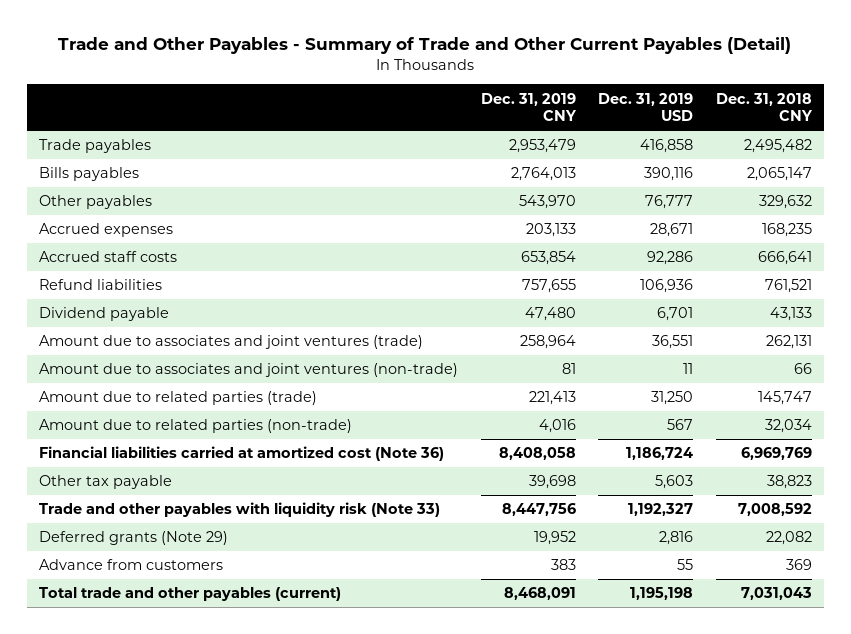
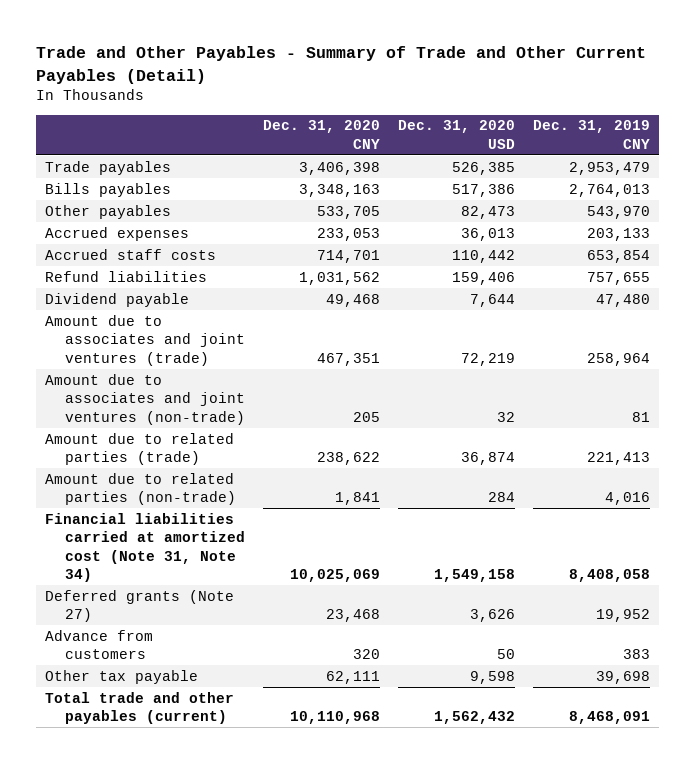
- | Dec. 31, 2019 CNY | Dec. 31, 2019 USD | Dec. 31, 2018 CNY
+ | Dec. 31, 2020 CNY | Dec. 31, 2020 USD | Dec. 31, 2019 CNY
- Financial liabilities carried at amortized cost (Note 36) | 8,408,058 | 1,186,724 | 6,969,769
- Trade and other payables with liquidity risk (Note 33) | 8,447,756 | 1,192,327 | 7,008,592
- Deferred grants (Note 29) | 19,952 | 2,816 | 22,082
+ Financial liabilities carried at amortized cost (Note 31, Note 34) | 10,025,069 | 1,549,158 | 8,408,058
+ Deferred grants (Note 27) | 23,468 | 3,626 | 19,952
moved down: Other tax payable | 62,111 | 9,598 | 39,698

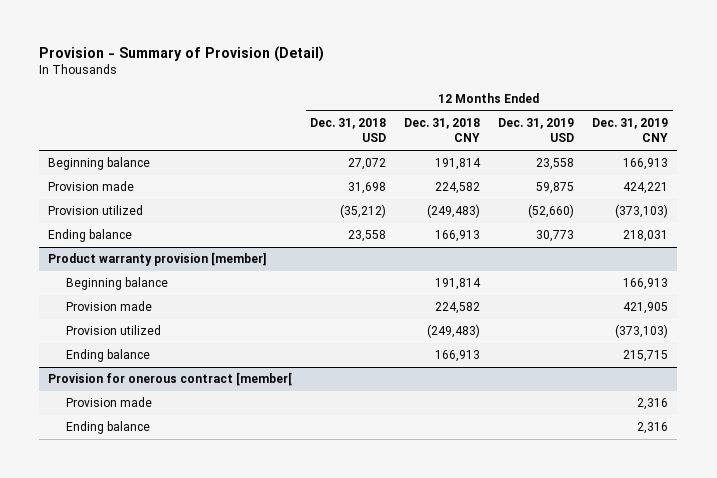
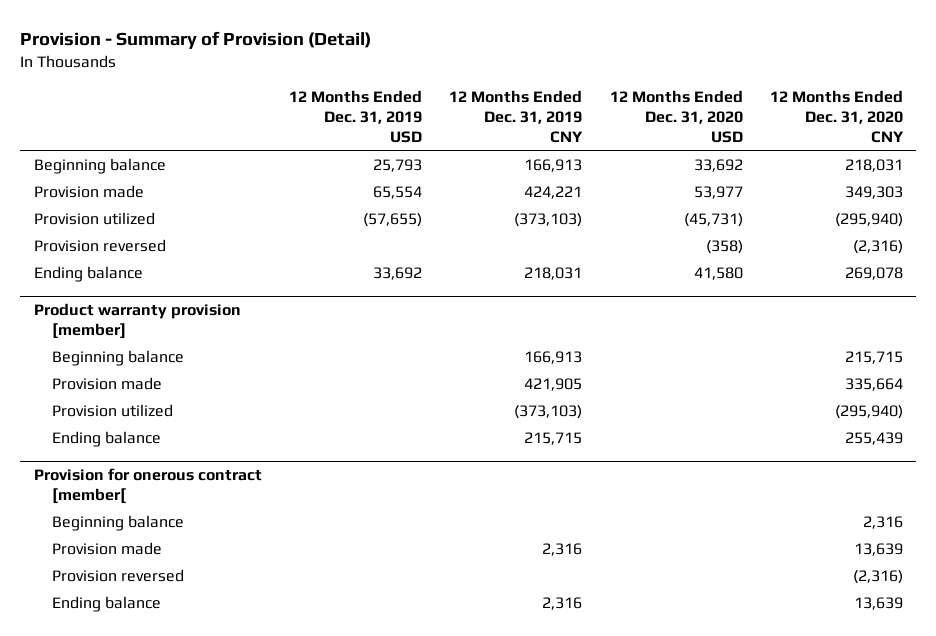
- | 12 Months Ended Dec. 31, 2018 USD | 12 Months Ended Dec. 31, 2018 CNY | 12 Months Ended Dec. 31, 2019 USD | 12 Months Ended Dec. 31, 2019 CNY
+ | 12 Months Ended Dec. 31, 2019 USD | 12 Months Ended Dec. 31, 2019 CNY | 12 Months Ended Dec. 31, 2020 USD | 12 Months Ended Dec. 31, 2020 CNY
- Beginning balance | 27,072 | 191,814 | 23,558 | 166,913
- Provision made | 31,698 | 224,582 | 59,875 | 424,221
- Provision utilized | (35,212) | (249,483) | (52,660) | (373,103)
- Ending balance | 23,558 | 166,913 | 30,773 | 218,031
+ Beginning balance | 25,793 | 166,913 | 33,692 | 218,031
+ Provision made | 65,554 | 424,221 | 53,977 | 349,303
+ Provision utilized | (57,655) | (373,103) | (45,731) | (295,940)
+ Provision reversed | | | (358) | (2,316)
+ Ending balance | 33,692 | 218,031 | 41,580 | 269,078
@ Provision for onerous contract [member[
+ Beginning balance | | | | 2,316
+ Provision reversed | | | | (2,316)

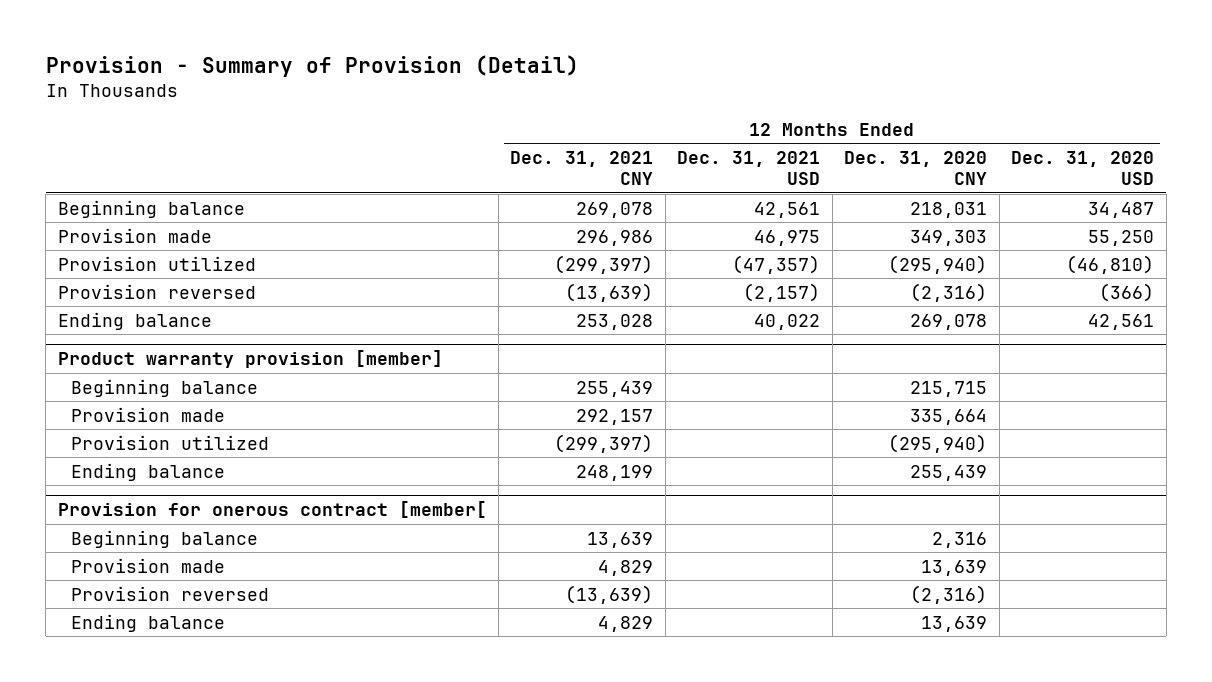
- | 12 Months Ended Dec. 31, 2019 USD | 12 Months Ended Dec. 31, 2019 CNY | 12 Months Ended Dec. 31, 2020 USD | 12 Months Ended Dec. 31, 2020 CNY
+ | 12 Months Ended Dec. 31, 2021 CNY | 12 Months Ended Dec. 31, 2021 USD | 12 Months Ended Dec. 31, 2020 CNY | 12 Months Ended Dec. 31, 2020 USD
- Beginning balance | 25,793 | 166,913 | 33,692 | 218,031
- Provision made | 65,554 | 424,221 | 53,977 | 349,303
- Provision utilized | (57,655) | (373,103) | (45,731) | (295,940)
- Provision reversed | | | (358) | (2,316)
- Ending balance | 33,692 | 218,031 | 41,580 | 269,078
+ Beginning balance | 269,078 | 42,561 | 218,031 | 34,487
+ Provision made | 296,986 | 46,975 | 349,303 | 55,250
+ Provision utilized | (299,397) | (47,357) | (295,940) | (46,810)
+ Provision reversed | (13,639) | (2,157) | (2,316) | (366)
+ Ending balance | 253,028 | 40,022 | 269,078 | 42,561

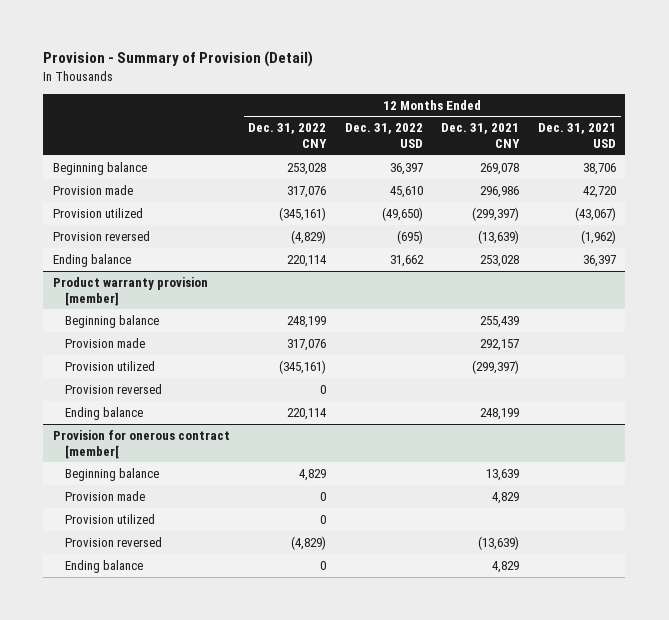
- | 12 Months Ended Dec. 31, 2021 CNY | 12 Months Ended Dec. 31, 2021 USD | 12 Months Ended Dec. 31, 2020 CNY | 12 Months Ended Dec. 31, 2020 USD
+ | 12 Months Ended Dec. 31, 2022 CNY | 12 Months Ended Dec. 31, 2022 USD | 12 Months Ended Dec. 31, 2021 CNY | 12 Months Ended Dec. 31, 2021 USD
- Beginning balance | 269,078 | 42,561 | 218,031 | 34,487
- Provision made | 296,986 | 46,975 | 349,303 | 55,250
- Provision utilized | (299,397) | (47,357) | (295,940) | (46,810)
- Provision reversed | (13,639) | (2,157) | (2,316) | (366)
- Ending balance | 253,028 | 40,022 | 269,078 | 42,561
+ Beginning balance | 253,028 | 36,397 | 269,078 | 38,706
+ Provision made | 317,076 | 45,610 | 296,986 | 42,720
+ Provision utilized | (345,161) | (49,650) | (299,397) | (43,067)
+ Provision reversed | (4,829) | (695) | (13,639) | (1,962)
+ Ending balance | 220,114 | 31,662 | 253,028 | 36,397
@ Product warranty provision [member]
+ Provision reversed | 0 | | |
@ Provision for onerous contract [member[
+ Provision utilized | 0 | | |

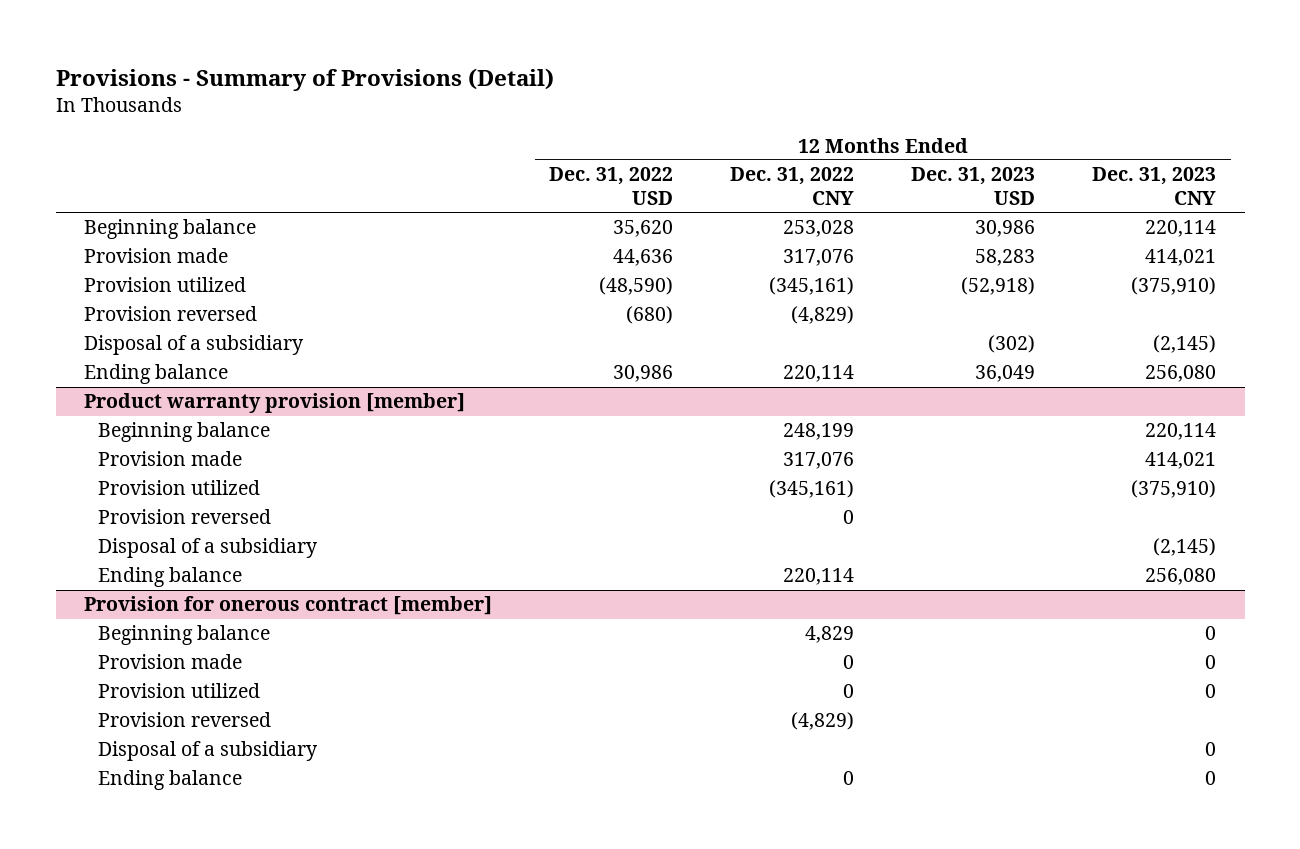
- Provision - Summary of Provision (Detail)
+ Provisions - Summary of Provisions (Detail)
- | 12 Months Ended Dec. 31, 2022 CNY | 12 Months Ended Dec. 31, 2022 USD | 12 Months Ended Dec. 31, 2021 CNY | 12 Months Ended Dec. 31, 2021 USD
+ | 12 Months Ended Dec. 31, 2022 USD | 12 Months Ended Dec. 31, 2022 CNY | 12 Months Ended Dec. 31, 2023 USD | 12 Months Ended Dec. 31, 2023 CNY
- Beginning balance | 253,028 | 36,397 | 269,078 | 38,706
- Provision made | 317,076 | 45,610 | 296,986 | 42,720
- Provision utilized | (345,161) | (49,650) | (299,397) | (43,067)
- Provision reversed | (4,829) | (695) | (13,639) | (1,962)
- Ending balance | 220,114 | 31,662 | 253,028 | 36,397
+ Beginning balance | 35,620 | 253,028 | 30,986 | 220,114
+ Provision made | 44,636 | 317,076 | 58,283 | 414,021
+ Provision utilized | (48,590) | (345,161) | (52,918) | (375,910)
+ Provision reversed | (680) | (4,829) | |
+ Disposal of a subsidiary | | | (302) | (2,145)
+ Ending balance | 30,986 | 220,114 | 36,049 | 256,080
@ Product warranty provision [member]
+ Disposal of a subsidiary | | | | (2,145)
- Provision for onerous contract [member[
+ Provision for onerous contract [member]
+ Disposal of a subsidiary | | | | 0

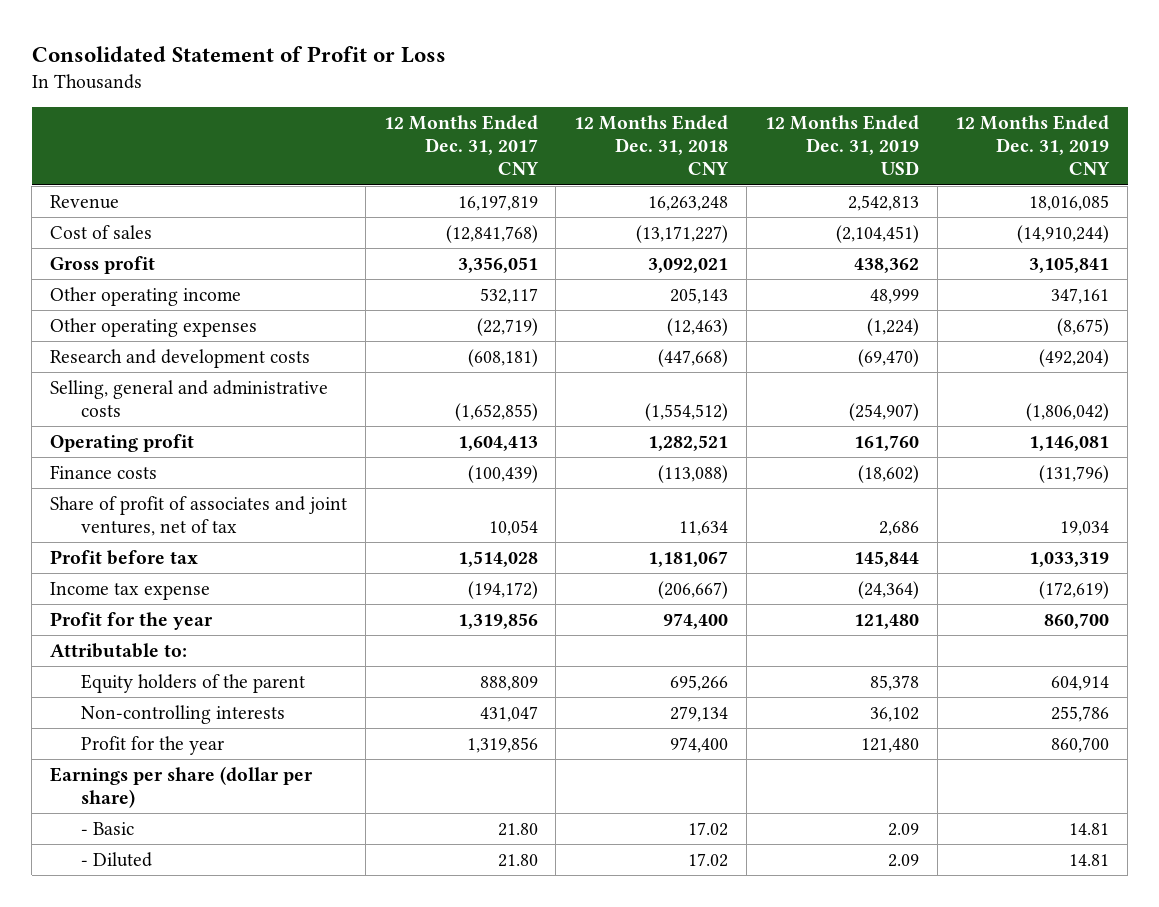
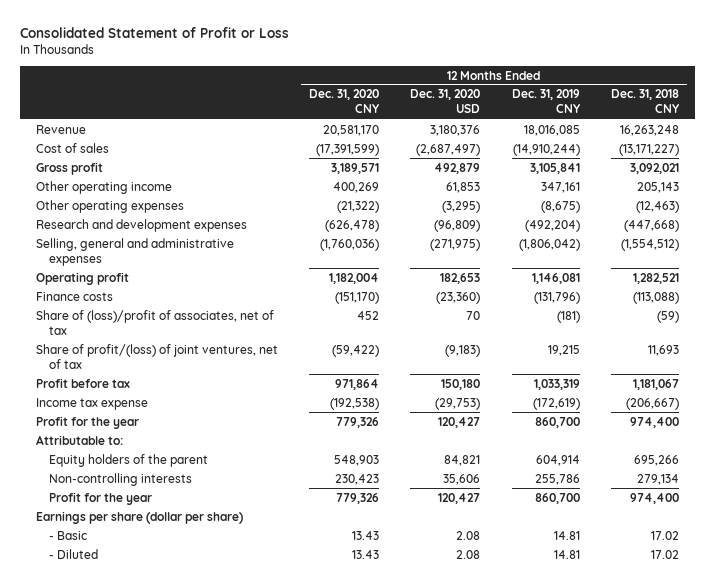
- | 12 Months Ended Dec. 31, 2017 CNY | 12 Months Ended Dec. 31, 2018 CNY | 12 Months Ended Dec. 31, 2019 USD | 12 Months Ended Dec. 31, 2019 CNY
+ | 12 Months Ended Dec. 31, 2020 CNY | 12 Months Ended Dec. 31, 2020 USD | 12 Months Ended Dec. 31, 2019 CNY | 12 Months Ended Dec. 31, 2018 CNY
- Research and development costs | (608,181) | (447,668) | (69,470) | (492,204)
- Selling, general and administrative costs | (1,652,855) | (1,554,512) | (254,907) | (1,806,042)
+ Research and development expenses | (626,478) | (96,809) | (492,204) | (447,668)
+ Selling, general and administrative expenses | (1,760,036) | (271,975) | (1,806,042) | (1,554,512)
- Share of profit of associates and joint ventures, net of tax | 10,054 | 11,634 | 2,686 | 19,034
+ Share of (loss)/profit of associates, net of tax | 452 | 70 | (181) | (59)
+ Share of profit/(loss) of joint ventures, net of tax | (59,422) | (9,183) | 19,215 | 11,693

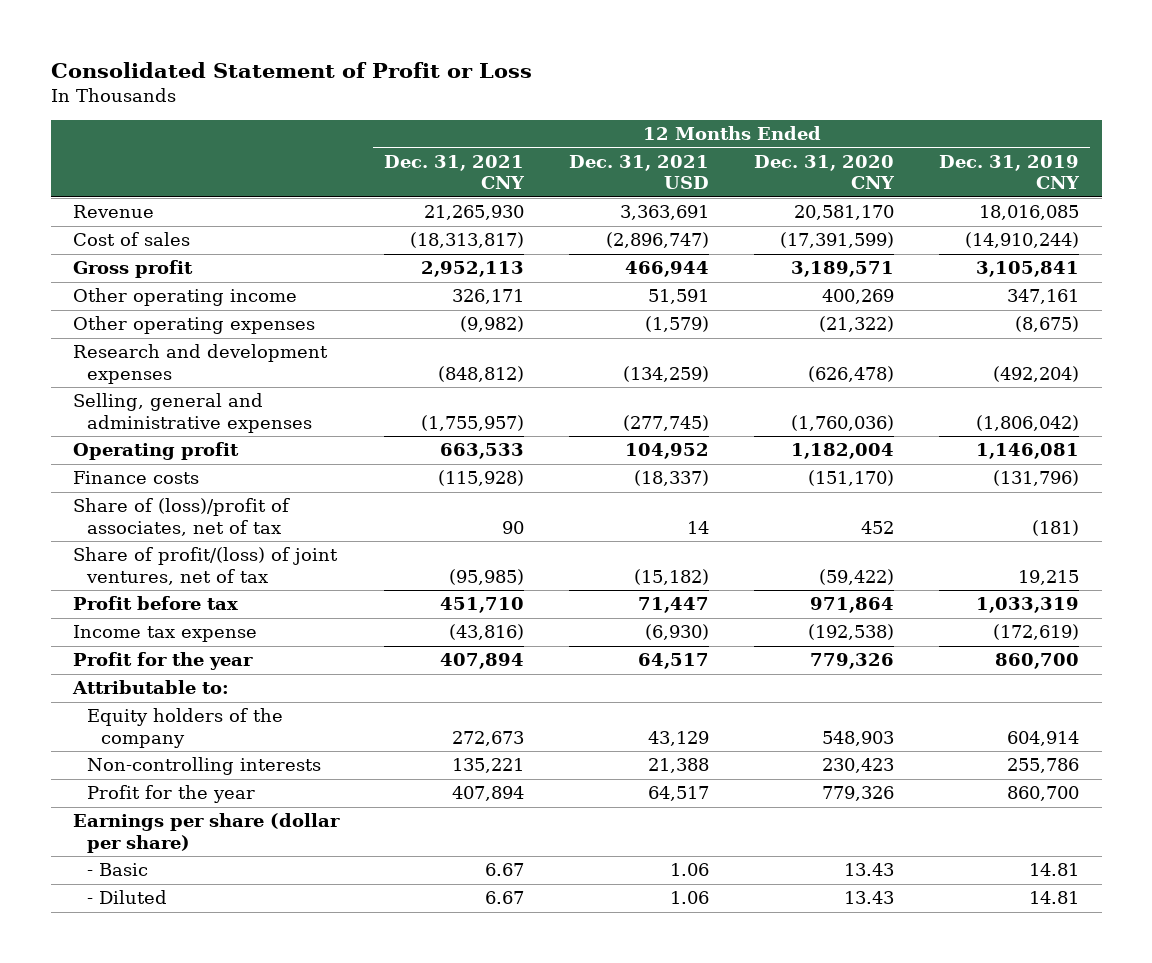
- | 12 Months Ended Dec. 31, 2020 CNY | 12 Months Ended Dec. 31, 2020 USD | 12 Months Ended Dec. 31, 2019 CNY | 12 Months Ended Dec. 31, 2018 CNY
+ | 12 Months Ended Dec. 31, 2021 CNY | 12 Months Ended Dec. 31, 2021 USD | 12 Months Ended Dec. 31, 2020 CNY | 12 Months Ended Dec. 31, 2019 CNY
- Equity holders of the parent | 548,903 | 84,821 | 604,914 | 695,266
+ Equity holders of the company | 272,673 | 43,129 | 548,903 | 604,914

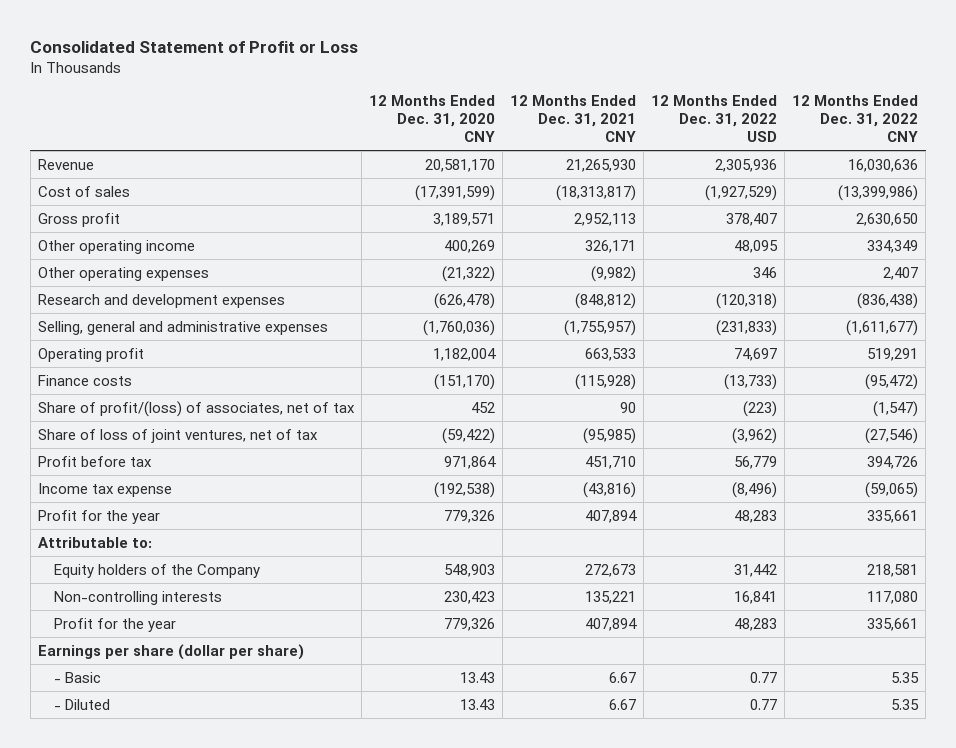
- | 12 Months Ended Dec. 31, 2021 CNY | 12 Months Ended Dec. 31, 2021 USD | 12 Months Ended Dec. 31, 2020 CNY | 12 Months Ended Dec. 31, 2019 CNY
+ | 12 Months Ended Dec. 31, 2020 CNY | 12 Months Ended Dec. 31, 2021 CNY | 12 Months Ended Dec. 31, 2022 USD | 12 Months Ended Dec. 31, 2022 CNY
- Share of (loss)/profit of associates, net of tax | 90 | 14 | 452 | (181)
- Share of profit/(loss) of joint ventures, net of tax | (95,985) | (15,182) | (59,422) | 19,215
+ Share of profit/(loss) of associates, net of tax | 452 | 90 | (223) | (1,547)
+ Share of loss of joint ventures, net of tax | (59,422) | (95,985) | (3,962) | (27,546)
- Equity holders of the company | 272,673 | 43,129 | 548,903 | 604,914
+ Equity holders of the Company | 548,903 | 272,673 | 31,442 | 218,581

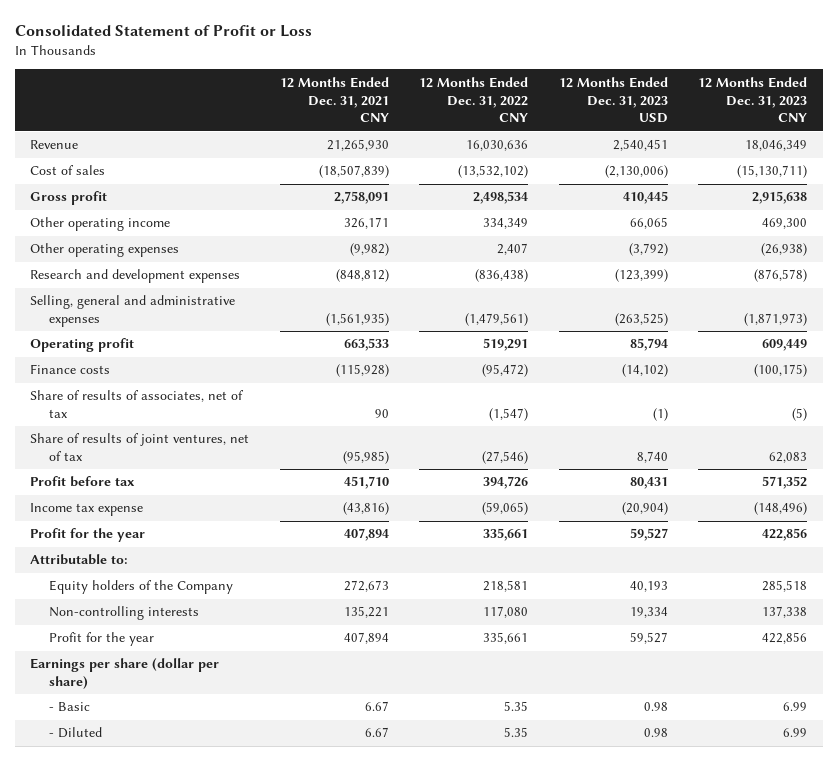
- | 12 Months Ended Dec. 31, 2020 CNY | 12 Months Ended Dec. 31, 2021 CNY | 12 Months Ended Dec. 31, 2022 USD | 12 Months Ended Dec. 31, 2022 CNY
+ | 12 Months Ended Dec. 31, 2021 CNY | 12 Months Ended Dec. 31, 2022 CNY | 12 Months Ended Dec. 31, 2023 USD | 12 Months Ended Dec. 31, 2023 CNY
- Cost of sales | (17,391,599) | (18,313,817) | (1,927,529) | (13,399,986)
- Gross profit | 3,189,571 | 2,952,113 | 378,407 | 2,630,650
+ Cost of sales | (18,507,839) | (13,532,102) | (2,130,006) | (15,130,711)
+ Gross profit | 2,758,091 | 2,498,534 | 410,445 | 2,915,638
- Selling, general and administrative expenses | (1,760,036) | (1,755,957) | (231,833) | (1,611,677)
+ Selling, general and administrative expenses | (1,561,935) | (1,479,561) | (263,525) | (1,871,973)
- Share of profit/(loss) of associates, net of tax | 452 | 90 | (223) | (1,547)
- Share of loss of joint ventures, net of tax | (59,422) | (95,985) | (3,962) | (27,546)
+ Share of results of associates, net of tax | 90 | (1,547) | (1) | (5)
+ Share of results of joint ventures, net of tax | (95,985) | (27,546) | 8,740 | 62,083

